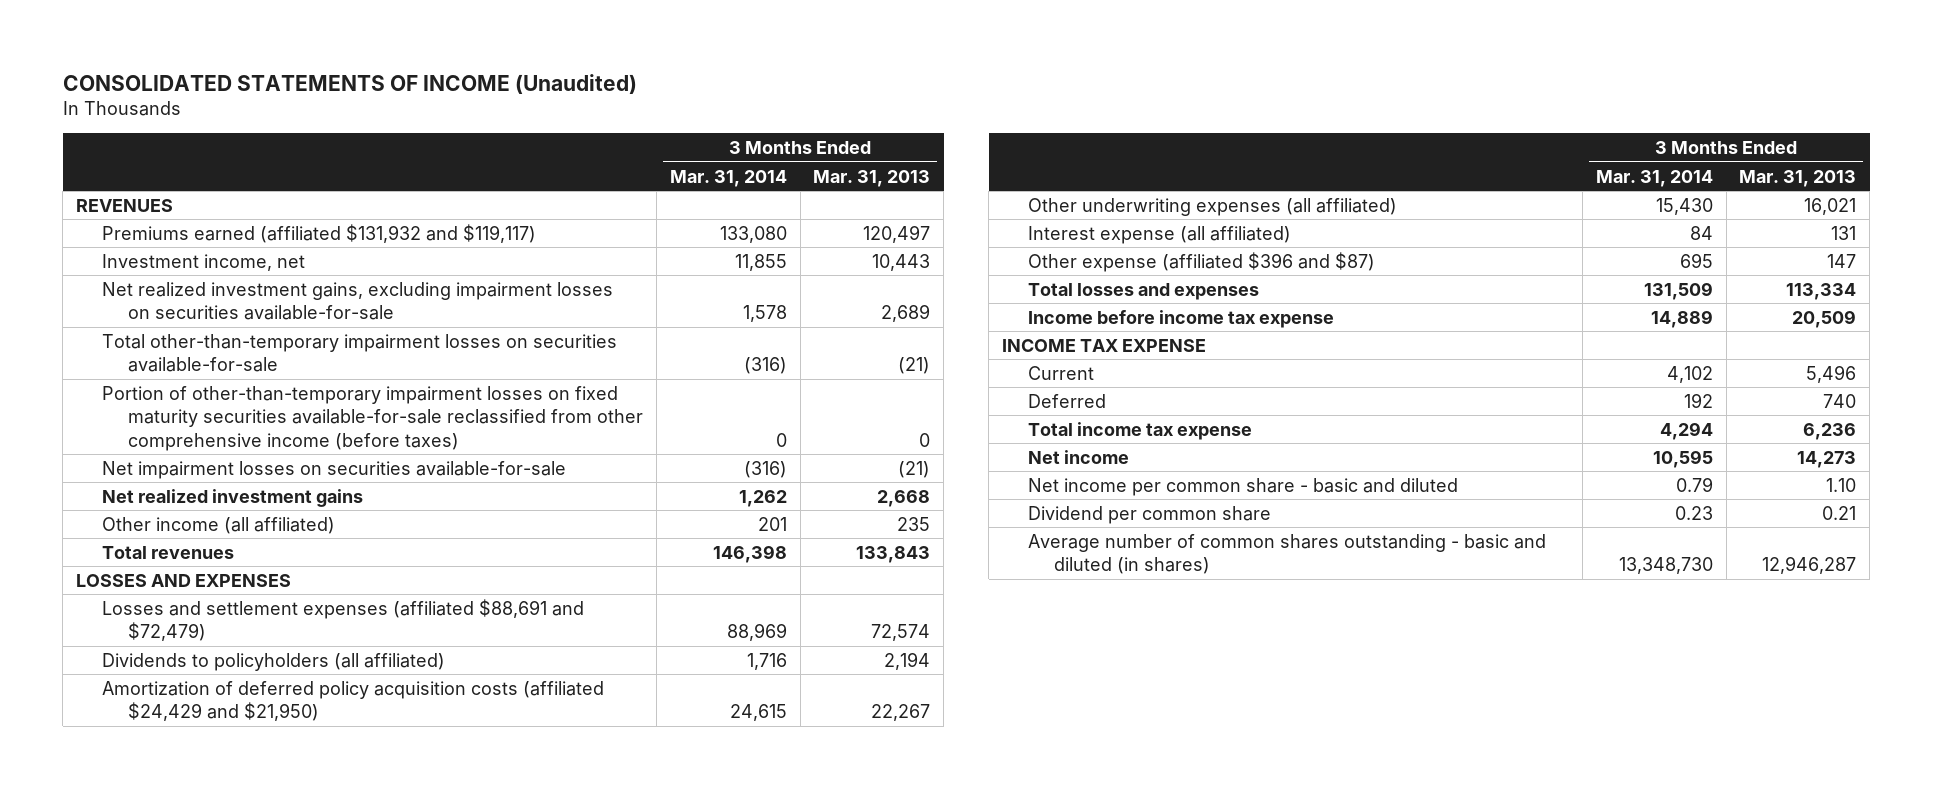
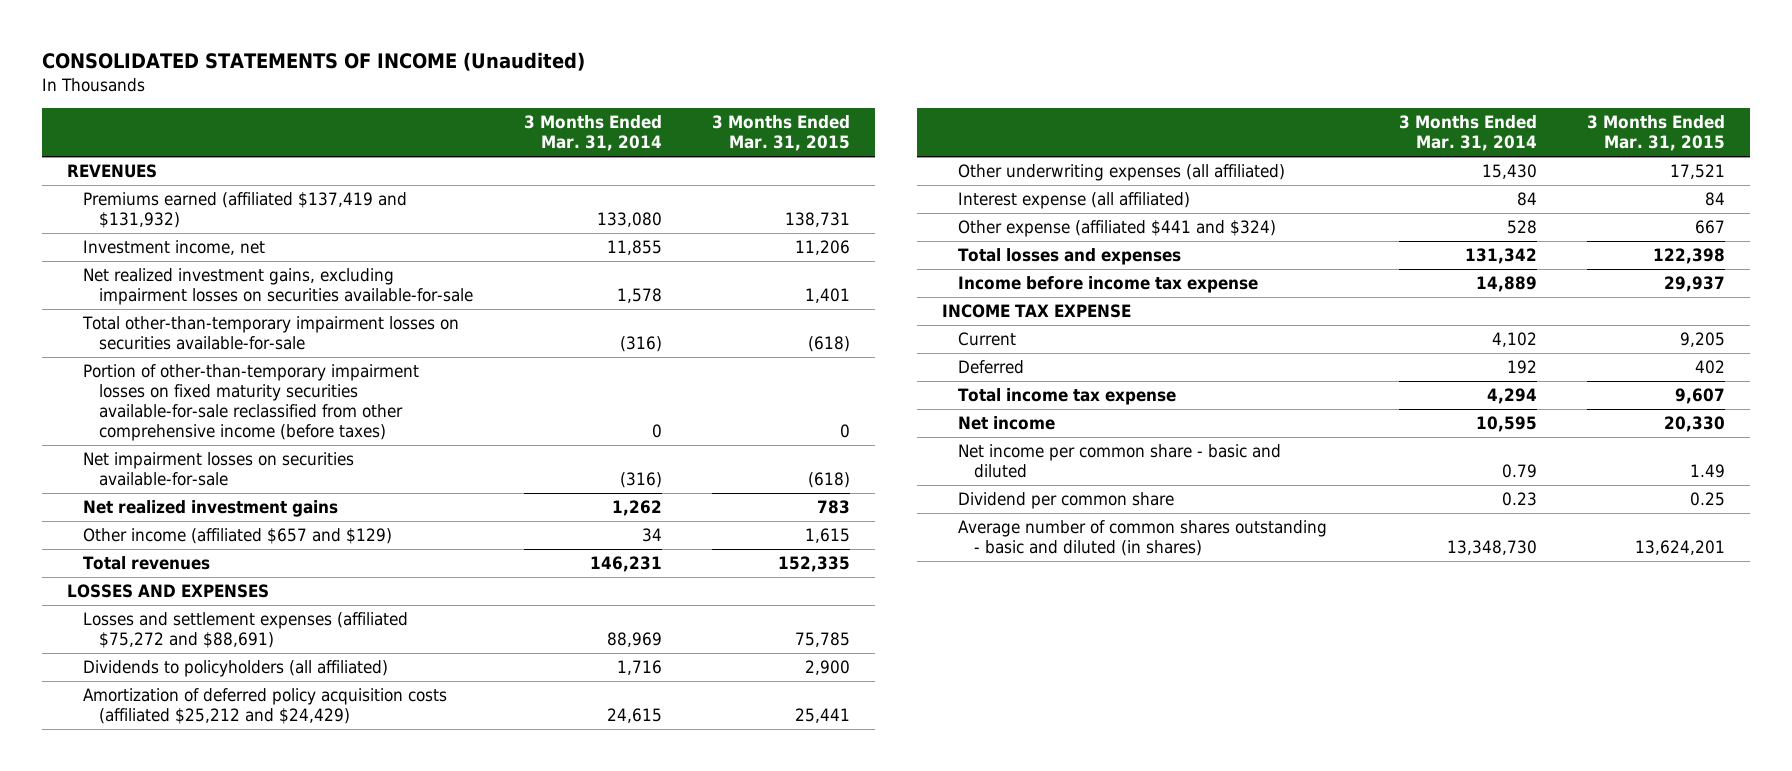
- | 3 Months Ended Mar. 31, 2014 | 3 Months Ended Mar. 31, 2013
+ | 3 Months Ended Mar. 31, 2014 | 3 Months Ended Mar. 31, 2015
- Premiums earned (affiliated $131,932 and $119,117) | 133,080 | 120,497
+ Premiums earned (affiliated $137,419 and $131,932) | 133,080 | 138,731
- Other income (all affiliated) | 201 | 235
- Total revenues | 146,398 | 133,843
+ Other income (affiliated $657 and $129) | 34 | 1,615
+ Total revenues | 146,231 | 152,335
- Losses and settlement expenses (affiliated $88,691 and $72,479) | 88,969 | 72,574
+ Losses and settlement expenses (affiliated $75,272 and $88,691) | 88,969 | 75,785
- Amortization of deferred policy acquisition costs (affiliated $24,429 and $21,950) | 24,615 | 22,267
+ Amortization of deferred policy acquisition costs (affiliated $25,212 and $24,429) | 24,615 | 25,441
- Other expense (affiliated $396 and $87) | 695 | 147
- Total losses and expenses | 131,509 | 113,334
+ Other expense (affiliated $441 and $324) | 528 | 667
+ Total losses and expenses | 131,342 | 122,398

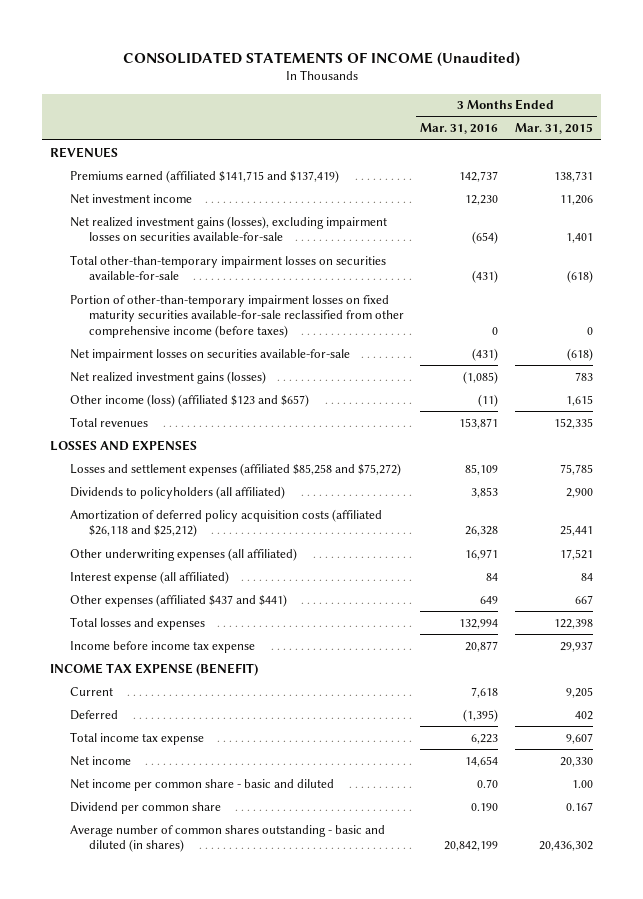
- | 3 Months Ended Mar. 31, 2014 | 3 Months Ended Mar. 31, 2015
+ | 3 Months Ended Mar. 31, 2016 | 3 Months Ended Mar. 31, 2015
- Premiums earned (affiliated $137,419 and $131,932) | 133,080 | 138,731
- Investment income, net | 11,855 | 11,206
- Net realized investment gains, excluding impairment losses on securities available-for-sale | 1,578 | 1,401
+ Premiums earned (affiliated $141,715 and $137,419) | 142,737 | 138,731
+ Net investment income | 12,230 | 11,206
+ Net realized investment gains (losses), excluding impairment losses on securities available-for-sale | (654) | 1,401
- Net realized investment gains | 1,262 | 783
- Other income (affiliated $657 and $129) | 34 | 1,615
+ Net realized investment gains (losses) | (1,085) | 783
+ Other income (loss) (affiliated $123 and $657) | (11) | 1,615
- Losses and settlement expenses (affiliated $75,272 and $88,691) | 88,969 | 75,785
+ Losses and settlement expenses (affiliated $85,258 and $75,272) | 85,109 | 75,785
- Amortization of deferred policy acquisition costs (affiliated $25,212 and $24,429) | 24,615 | 25,441
+ Amortization of deferred policy acquisition costs (affiliated $26,118 and $25,212) | 26,328 | 25,441
- Other expense (affiliated $441 and $324) | 528 | 667
+ Other expenses (affiliated $437 and $441) | 649 | 667
- INCOME TAX EXPENSE
+ INCOME TAX EXPENSE (BENEFIT)
- Net income per common share - basic and diluted | 0.79 | 1.49
- Dividend per common share | 0.23 | 0.25
- Average number of common shares outstanding - basic and diluted (in shares) | 13,348,730 | 13,624,201
+ Net income per common share - basic and diluted | 0.70 | 1.00
+ Dividend per common share | 0.190 | 0.167
+ Average number of common shares outstanding - basic and diluted (in shares) | 20,842,199 | 20,436,302

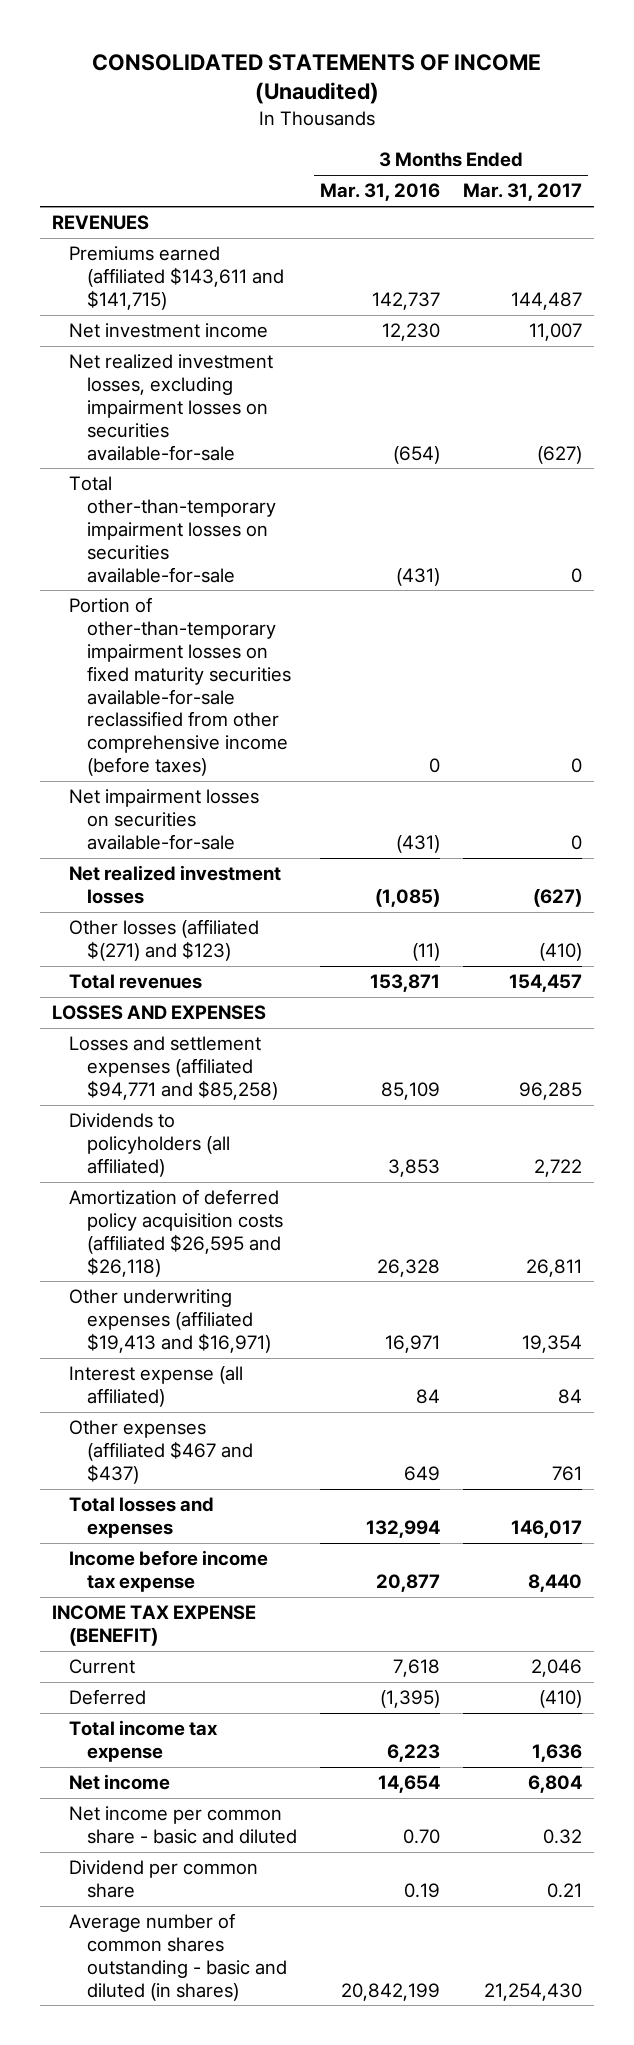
- | 3 Months Ended Mar. 31, 2016 | 3 Months Ended Mar. 31, 2015
+ | 3 Months Ended Mar. 31, 2016 | 3 Months Ended Mar. 31, 2017
- Premiums earned (affiliated $141,715 and $137,419) | 142,737 | 138,731
+ Premiums earned (affiliated $143,611 and $141,715) | 142,737 | 144,487
- Net realized investment gains (losses), excluding impairment losses on securities available-for-sale | (654) | 1,401
+ Net realized investment losses, excluding impairment losses on securities available-for-sale | (654) | (627)
- Net realized investment gains (losses) | (1,085) | 783
- Other income (loss) (affiliated $123 and $657) | (11) | 1,615
+ Net realized investment losses | (1,085) | (627)
+ Other losses (affiliated $(271) and $123) | (11) | (410)
- Losses and settlement expenses (affiliated $85,258 and $75,272) | 85,109 | 75,785
+ Losses and settlement expenses (affiliated $94,771 and $85,258) | 85,109 | 96,285
- Amortization of deferred policy acquisition costs (affiliated $26,118 and $25,212) | 26,328 | 25,441
- Other underwriting expenses (all affiliated) | 16,971 | 17,521
+ Amortization of deferred policy acquisition costs (affiliated $26,595 and $26,118) | 26,328 | 26,811
+ Other underwriting expenses (affiliated $19,413 and $16,971) | 16,971 | 19,354
- Other expenses (affiliated $437 and $441) | 649 | 667
+ Other expenses (affiliated $467 and $437) | 649 | 761
- Dividend per common share | 0.190 | 0.167
+ Dividend per common share | 0.19 | 0.21

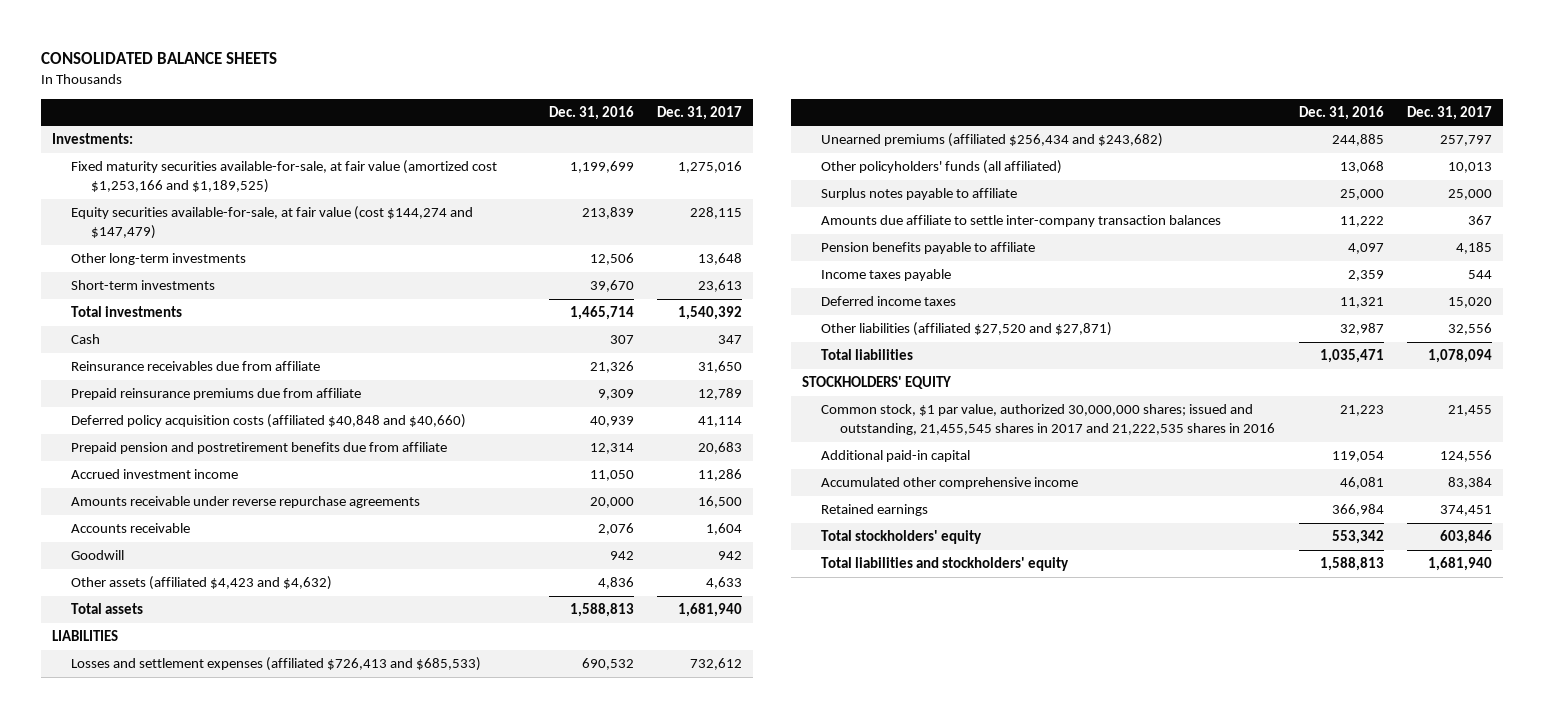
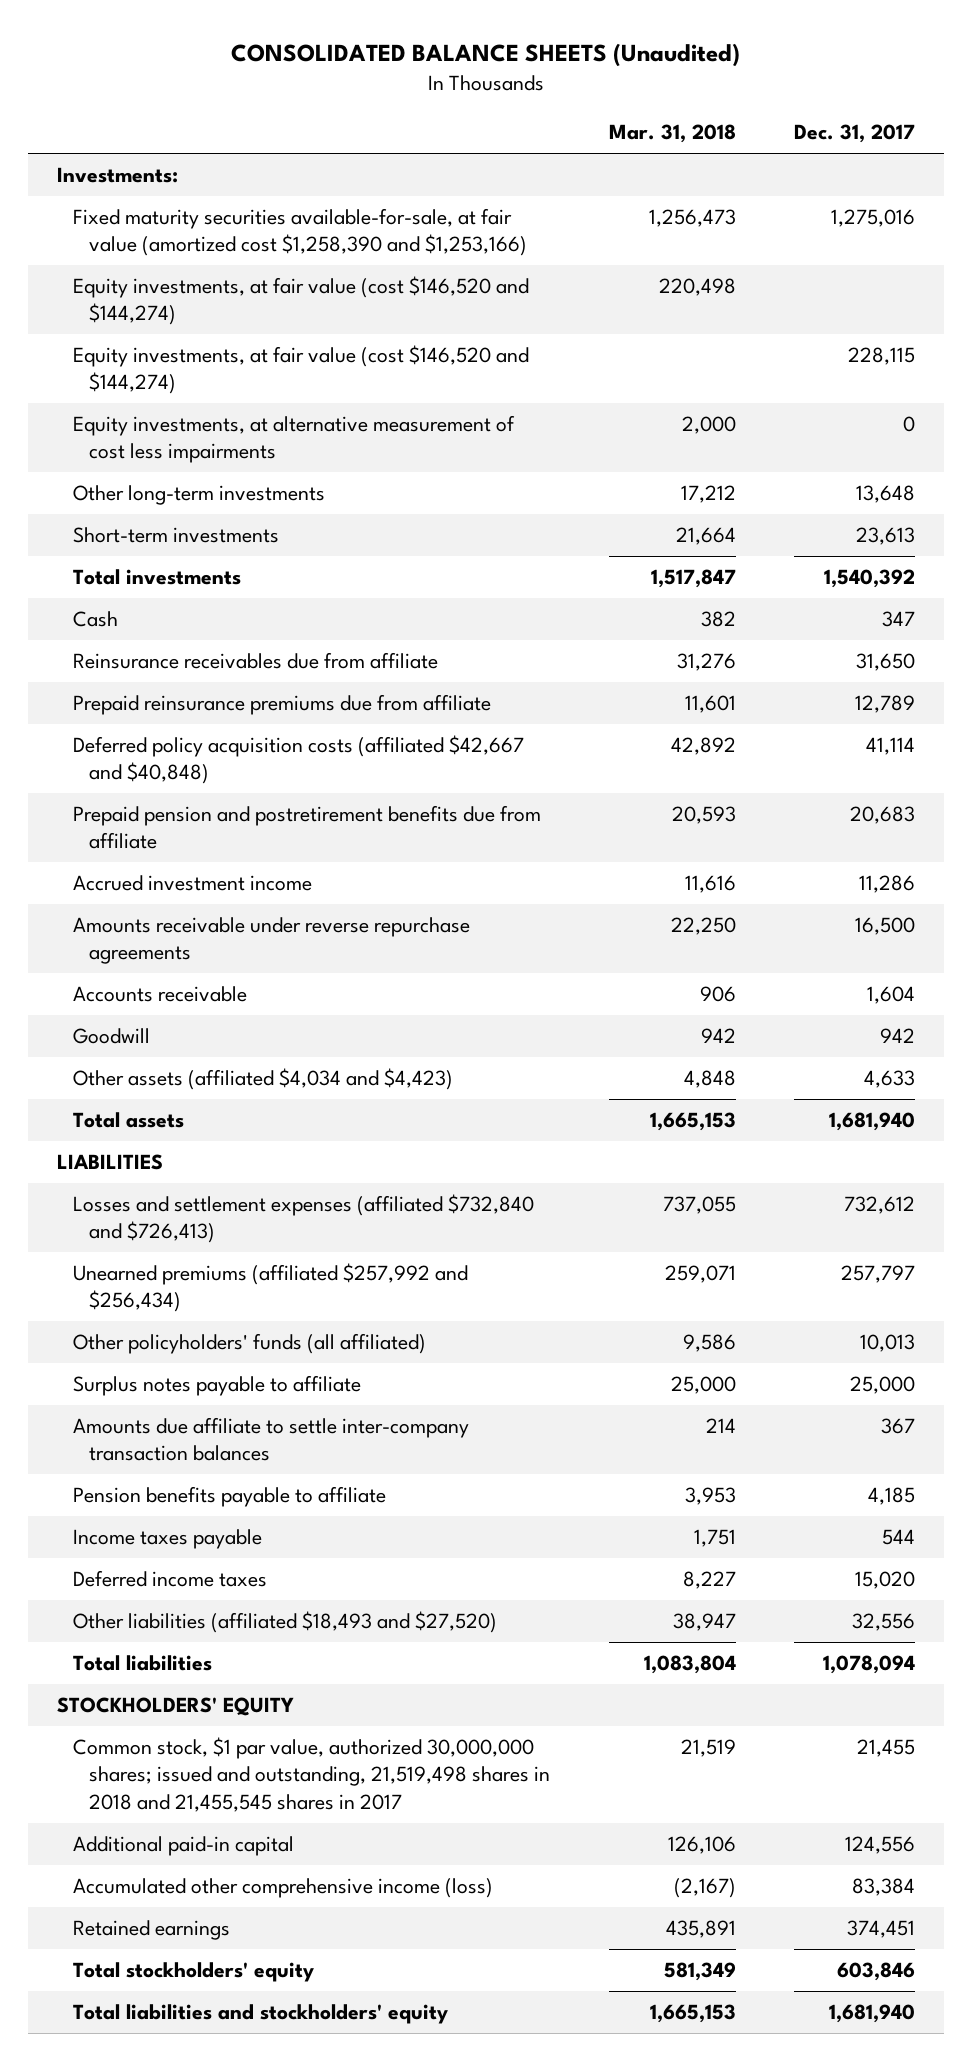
- CONSOLIDATED BALANCE SHEETS
+ CONSOLIDATED BALANCE SHEETS (Unaudited)
- | Dec. 31, 2016 | Dec. 31, 2017
+ | Mar. 31, 2018 | Dec. 31, 2017
- Fixed maturity securities available-for-sale, at fair value (amortized cost $1,253,166 and $1,189,525) | 1,199,699 | 1,275,016
- Equity securities available-for-sale, at fair value (cost $144,274 and $147,479) | 213,839 | 228,115
+ Fixed maturity securities available-for-sale, at fair value (amortized cost $1,258,390 and $1,253,166) | 1,256,473 | 1,275,016
+ Equity investments, at fair value (cost $146,520 and $144,274) | 220,498 |
+ Equity investments, at fair value (cost $146,520 and $144,274) | | 228,115
+ Equity investments, at alternative measurement of cost less impairments | 2,000 | 0
- Deferred policy acquisition costs (affiliated $40,848 and $40,660) | 40,939 | 41,114
+ Deferred policy acquisition costs (affiliated $42,667 and $40,848) | 42,892 | 41,114
- Other assets (affiliated $4,423 and $4,632) | 4,836 | 4,633
+ Other assets (affiliated $4,034 and $4,423) | 4,848 | 4,633
- Losses and settlement expenses (affiliated $726,413 and $685,533) | 690,532 | 732,612
- Unearned premiums (affiliated $256,434 and $243,682) | 244,885 | 257,797
+ Losses and settlement expenses (affiliated $732,840 and $726,413) | 737,055 | 732,612
+ Unearned premiums (affiliated $257,992 and $256,434) | 259,071 | 257,797
- Other liabilities (affiliated $27,520 and $27,871) | 32,987 | 32,556
+ Other liabilities (affiliated $18,493 and $27,520) | 38,947 | 32,556
- Common stock, $1 par value, authorized 30,000,000 shares; issued and outstanding, 21,455,545 shares in 2017 and 21,222,535 shares in 2016 | 21,223 | 21,455
+ Common stock, $1 par value, authorized 30,000,000 shares; issued and outstanding, 21,519,498 shares in 2018 and 21,455,545 shares in 2017 | 21,519 | 21,455
- Accumulated other comprehensive income | 46,081 | 83,384
+ Accumulated other comprehensive income (loss) | (2,167) | 83,384

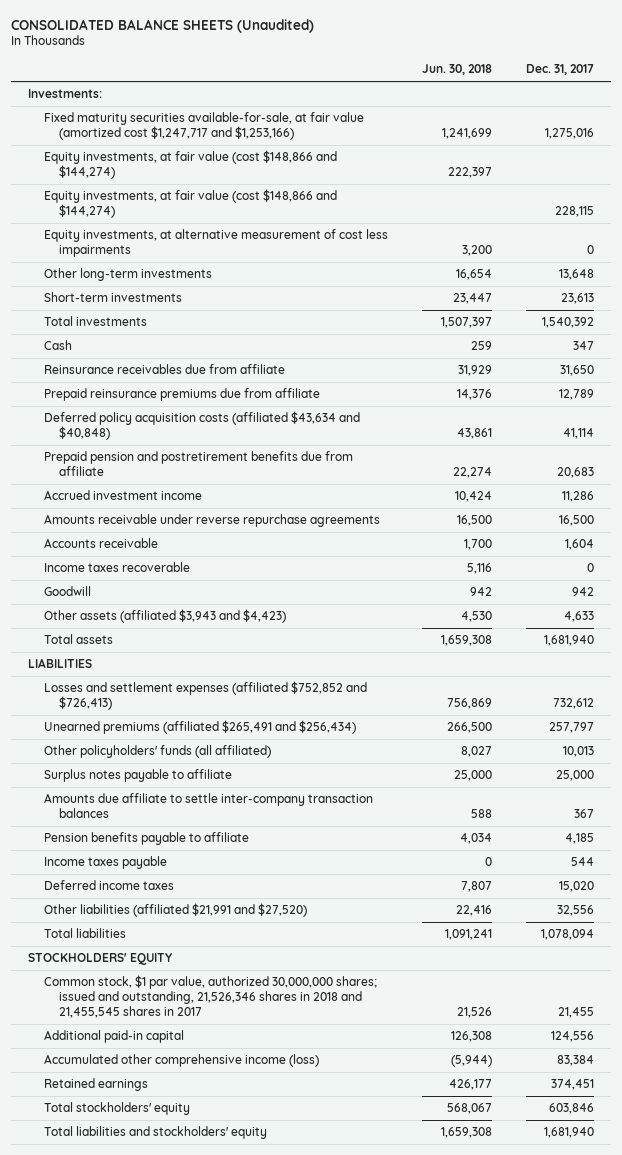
- | Mar. 31, 2018 | Dec. 31, 2017
+ | Jun. 30, 2018 | Dec. 31, 2017
- Fixed maturity securities available-for-sale, at fair value (amortized cost $1,258,390 and $1,253,166) | 1,256,473 | 1,275,016
- Equity investments, at fair value (cost $146,520 and $144,274) | 220,498 |
- Equity investments, at fair value (cost $146,520 and $144,274) | | 228,115
+ Fixed maturity securities available-for-sale, at fair value (amortized cost $1,247,717 and $1,253,166) | 1,241,699 | 1,275,016
+ Equity investments, at fair value (cost $148,866 and $144,274) | 222,397 |
+ Equity investments, at fair value (cost $148,866 and $144,274) | | 228,115
- Deferred policy acquisition costs (affiliated $42,667 and $40,848) | 42,892 | 41,114
+ Deferred policy acquisition costs (affiliated $43,634 and $40,848) | 43,861 | 41,114
+ Income taxes recoverable | 5,116 | 0
- Other assets (affiliated $4,034 and $4,423) | 4,848 | 4,633
+ Other assets (affiliated $3,943 and $4,423) | 4,530 | 4,633
- Losses and settlement expenses (affiliated $732,840 and $726,413) | 737,055 | 732,612
- Unearned premiums (affiliated $257,992 and $256,434) | 259,071 | 257,797
+ Losses and settlement expenses (affiliated $752,852 and $726,413) | 756,869 | 732,612
+ Unearned premiums (affiliated $265,491 and $256,434) | 266,500 | 257,797
- Other liabilities (affiliated $18,493 and $27,520) | 38,947 | 32,556
+ Other liabilities (affiliated $21,991 and $27,520) | 22,416 | 32,556
- Common stock, $1 par value, authorized 30,000,000 shares; issued and outstanding, 21,519,498 shares in 2018 and 21,455,545 shares in 2017 | 21,519 | 21,455
+ Common stock, $1 par value, authorized 30,000,000 shares; issued and outstanding, 21,526,346 shares in 2018 and 21,455,545 shares in 2017 | 21,526 | 21,455

